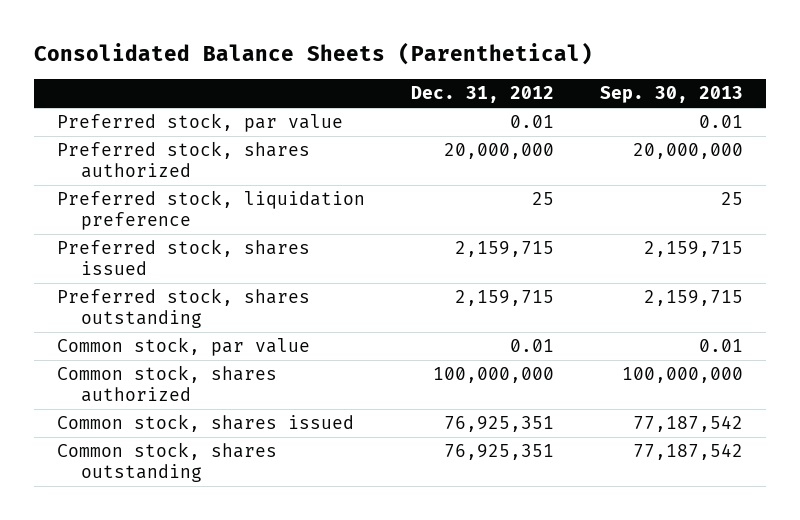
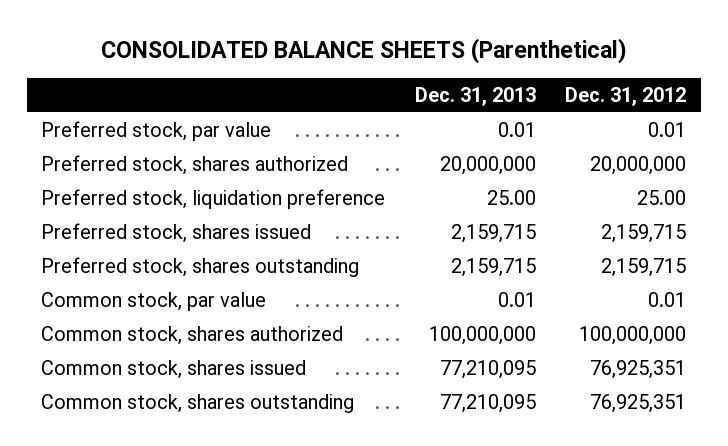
- Consolidated Balance Sheets (Parenthetical)
+ CONSOLIDATED BALANCE SHEETS (Parenthetical)
- | Dec. 31, 2012 | Sep. 30, 2013
+ | Dec. 31, 2013 | Dec. 31, 2012
- Preferred stock, liquidation preference | 25 | 25
+ Preferred stock, liquidation preference | 25.00 | 25.00

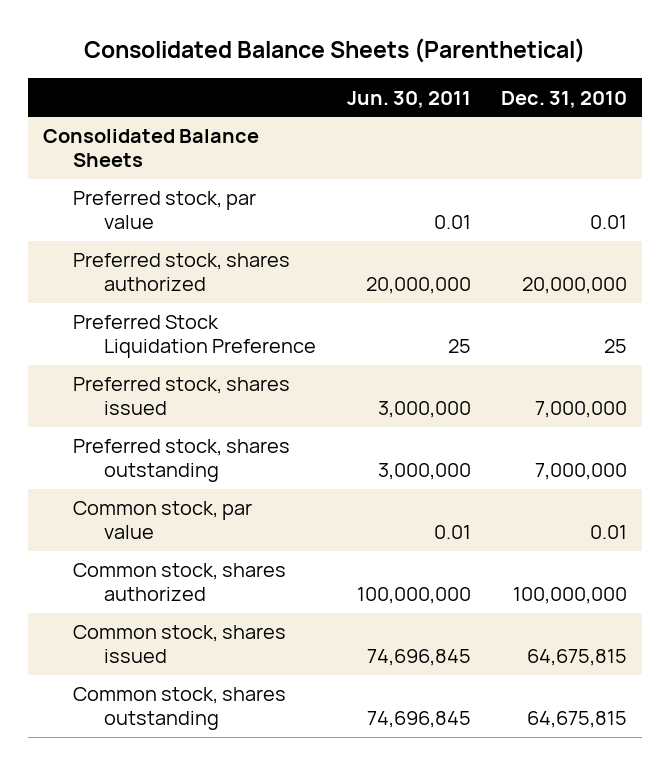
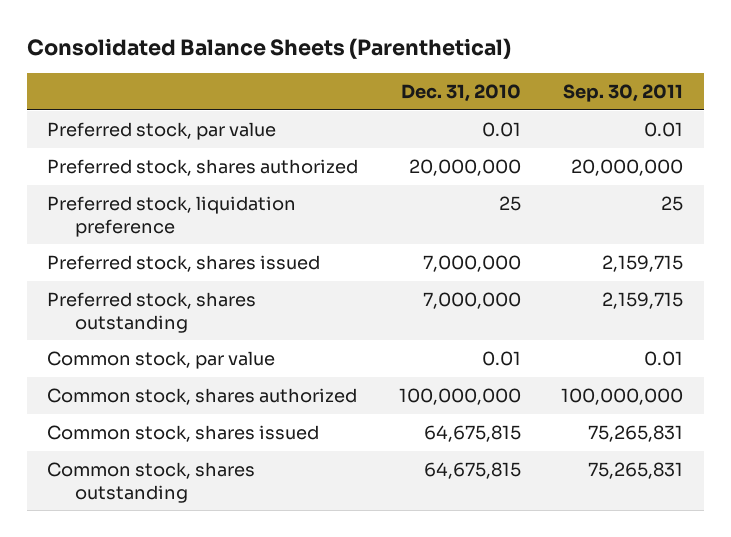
- | Jun. 30, 2011 | Dec. 31, 2010
+ | Dec. 31, 2010 | Sep. 30, 2011
- Consolidated Balance Sheets
- Preferred Stock Liquidation Preference | 25 | 25
+ Preferred stock, liquidation preference | 25 | 25

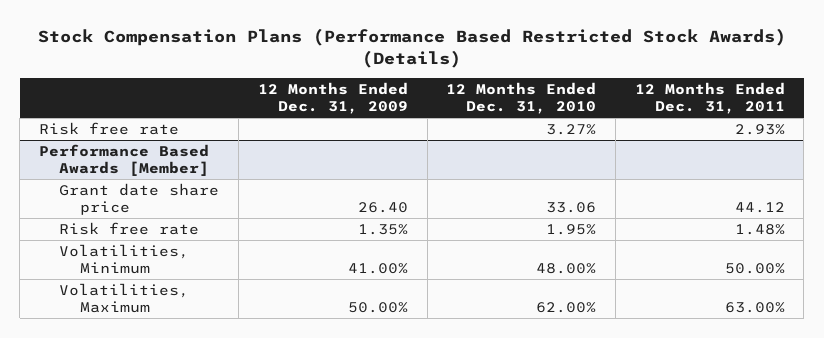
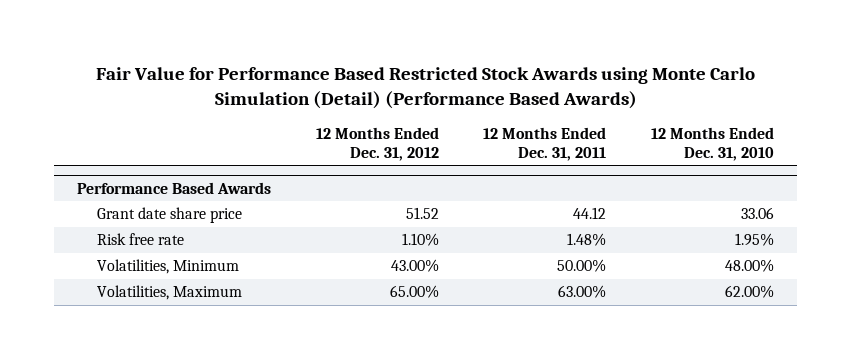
- Stock Compensation Plans (Performance Based Restricted Stock Awards) (Details)
+ Fair Value for Performance Based Restricted Stock Awards using Monte Carlo Simulation (Detail) (Performance Based Awards)
- | 12 Months Ended Dec. 31, 2009 | 12 Months Ended Dec. 31, 2010 | 12 Months Ended Dec. 31, 2011
+ | 12 Months Ended Dec. 31, 2012 | 12 Months Ended Dec. 31, 2011 | 12 Months Ended Dec. 31, 2010
- Risk free rate | | 3.27% | 2.93%
- Performance Based Awards [Member]
+ Performance Based Awards

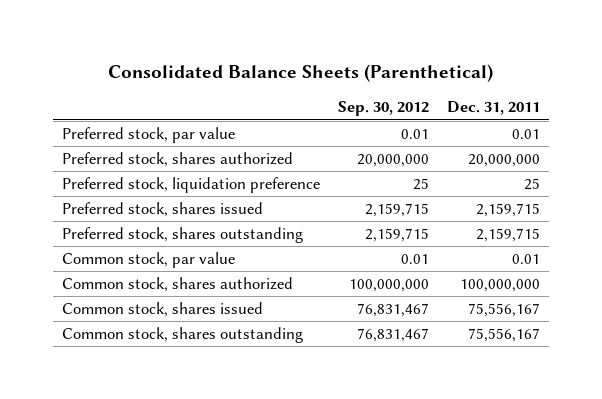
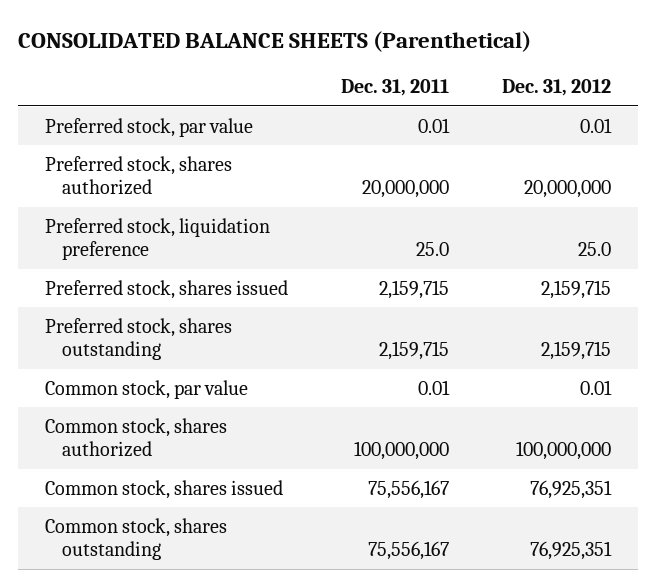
- Consolidated Balance Sheets (Parenthetical)
+ CONSOLIDATED BALANCE SHEETS (Parenthetical)
- | Sep. 30, 2012 | Dec. 31, 2011
+ | Dec. 31, 2011 | Dec. 31, 2012
- Preferred stock, liquidation preference | 25 | 25
+ Preferred stock, liquidation preference | 25.0 | 25.0

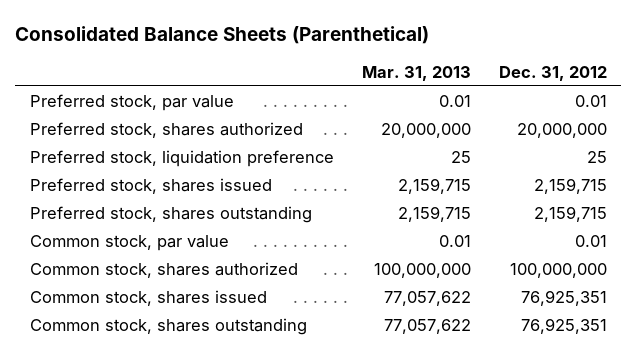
- CONSOLIDATED BALANCE SHEETS (Parenthetical)
+ Consolidated Balance Sheets (Parenthetical)
- | Dec. 31, 2011 | Dec. 31, 2012
+ | Mar. 31, 2013 | Dec. 31, 2012
- Preferred stock, liquidation preference | 25.0 | 25.0
+ Preferred stock, liquidation preference | 25 | 25

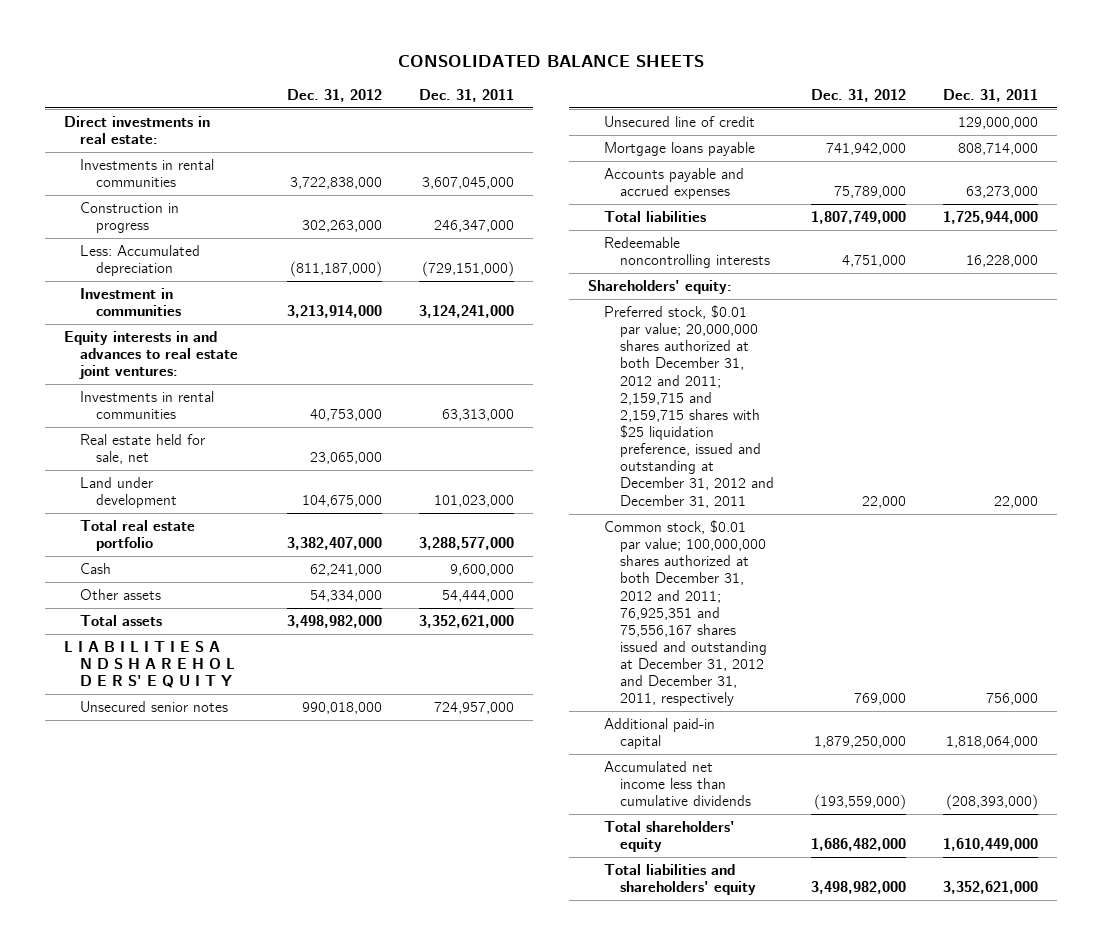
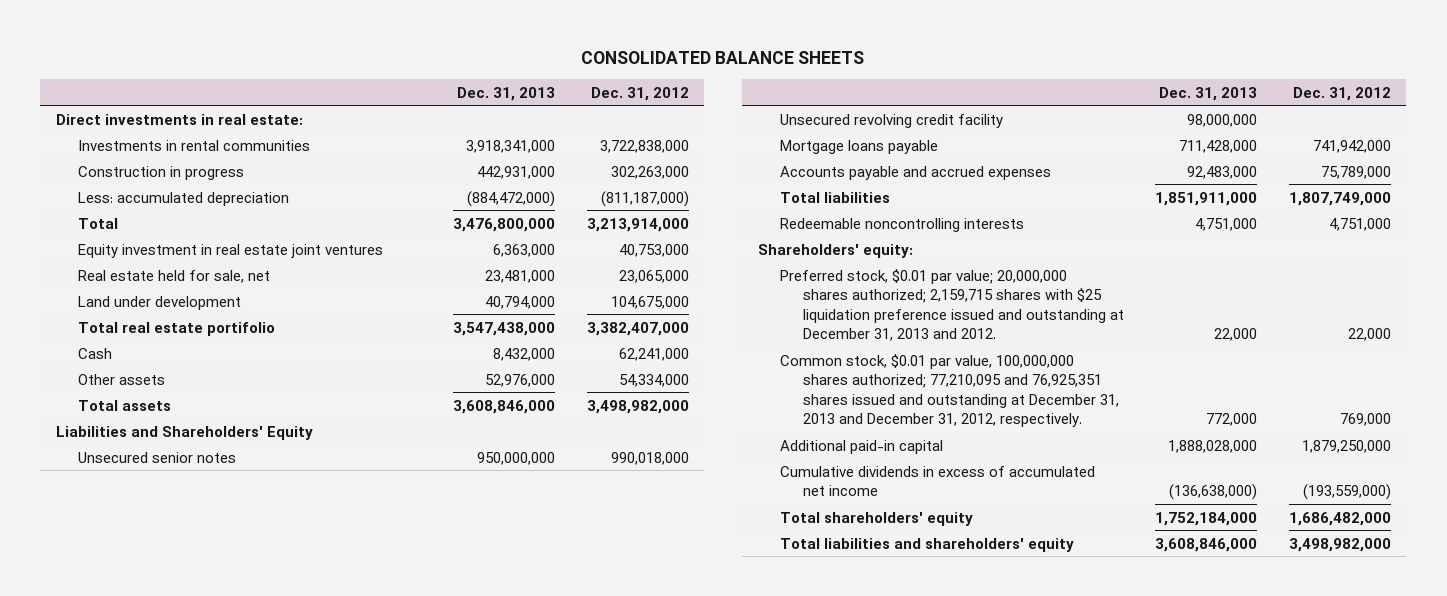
- | Dec. 31, 2012 | Dec. 31, 2011
+ | Dec. 31, 2013 | Dec. 31, 2012
- Less: Accumulated depreciation | (811,187,000) | (729,151,000)
- Investment in communities | 3,213,914,000 | 3,124,241,000
- Equity interests in and advances to real estate joint ventures:
- Investments in rental communities | 40,753,000 | 63,313,000
+ Less: accumulated depreciation | (884,472,000) | (811,187,000)
+ Total | 3,476,800,000 | 3,213,914,000
+ Equity investment in real estate joint ventures | 6,363,000 | 40,753,000
- Total real estate portfolio | 3,382,407,000 | 3,288,577,000
+ Total real estate portifolio | 3,547,438,000 | 3,382,407,000
- L I A B I L I T I E S A N D S H A R E H O L D E R S' E Q U I T Y
+ Liabilities and Shareholders' Equity
- Unsecured line of credit | | 129,000,000
+ Unsecured revolving credit facility | 98,000,000 |
- Preferred stock, $0.01 par value; 20,000,000 shares authorized at both December 31, 2012 and 2011; 2,159,715 and 2,159,715 shares with $25 liquidation preference, issued and outstanding at December 31, 2012 and December 31, 2011 | 22,000 | 22,000
- Common stock, $0.01 par value; 100,000,000 shares authorized at both December 31, 2012 and 2011; 76,925,351 and 75,556,167 shares issued and outstanding at December 31, 2012 and December 31, 2011, respectively | 769,000 | 756,000
+ Preferred stock, $0.01 par value; 20,000,000 shares authorized; 2,159,715 shares with $25 liquidation preference issued and outstanding at December 31, 2013 and 2012. | 22,000 | 22,000
+ Common stock, $0.01 par value, 100,000,000 shares authorized; 77,210,095 and 76,925,351 shares issued and outstanding at December 31, 2013 and December 31, 2012, respectively. | 772,000 | 769,000
- Accumulated net income less than cumulative dividends | (193,559,000) | (208,393,000)
+ Cumulative dividends in excess of accumulated net income | (136,638,000) | (193,559,000)

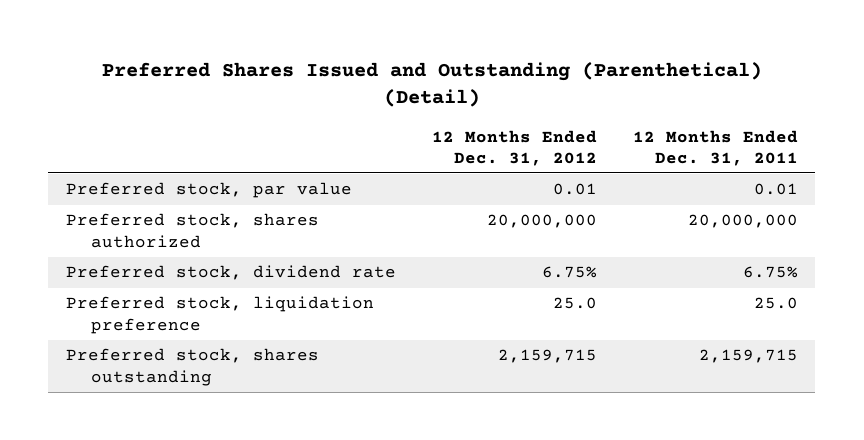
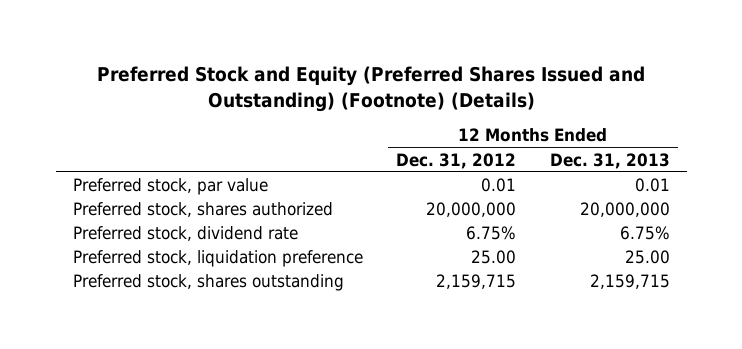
- Preferred Shares Issued and Outstanding (Parenthetical) (Detail)
+ Preferred Stock and Equity (Preferred Shares Issued and Outstanding) (Footnote) (Details)
- | 12 Months Ended Dec. 31, 2012 | 12 Months Ended Dec. 31, 2011
+ | 12 Months Ended Dec. 31, 2012 | 12 Months Ended Dec. 31, 2013
- Preferred stock, liquidation preference | 25.0 | 25.0
+ Preferred stock, liquidation preference | 25.00 | 25.00

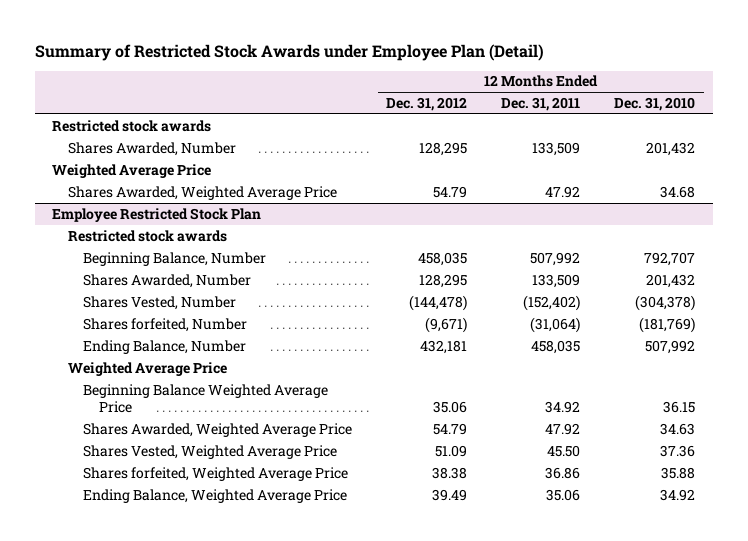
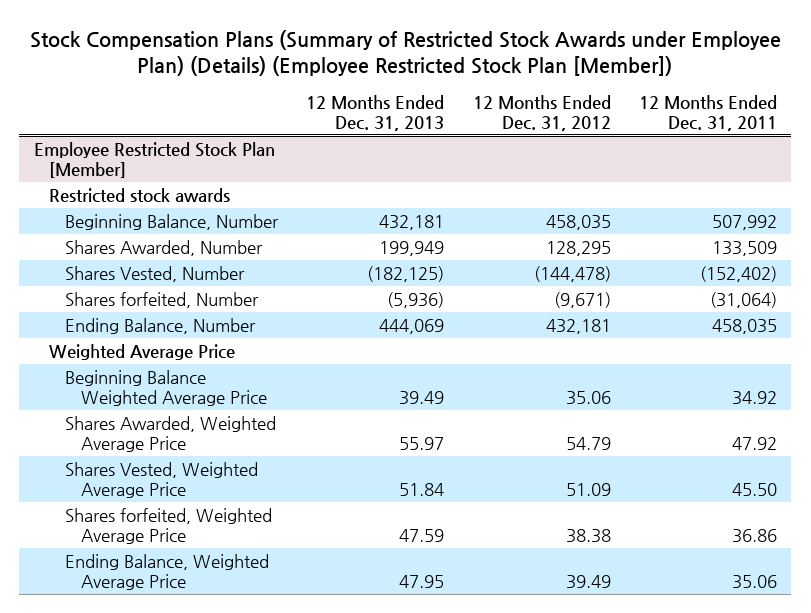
- Summary of Restricted Stock Awards under Employee Plan (Detail)
+ Stock Compensation Plans (Summary of Restricted Stock Awards under Employee Plan) (Details) (Employee Restricted Stock Plan [Member])
- | 12 Months Ended Dec. 31, 2012 | 12 Months Ended Dec. 31, 2011 | 12 Months Ended Dec. 31, 2010
+ | 12 Months Ended Dec. 31, 2013 | 12 Months Ended Dec. 31, 2012 | 12 Months Ended Dec. 31, 2011
- Restricted stock awards
- Shares Awarded, Number | 128,295 | 133,509 | 201,432
- Weighted Average Price
- Shares Awarded, Weighted Average Price | 54.79 | 47.92 | 34.68
- Employee Restricted Stock Plan
+ Employee Restricted Stock Plan [Member]

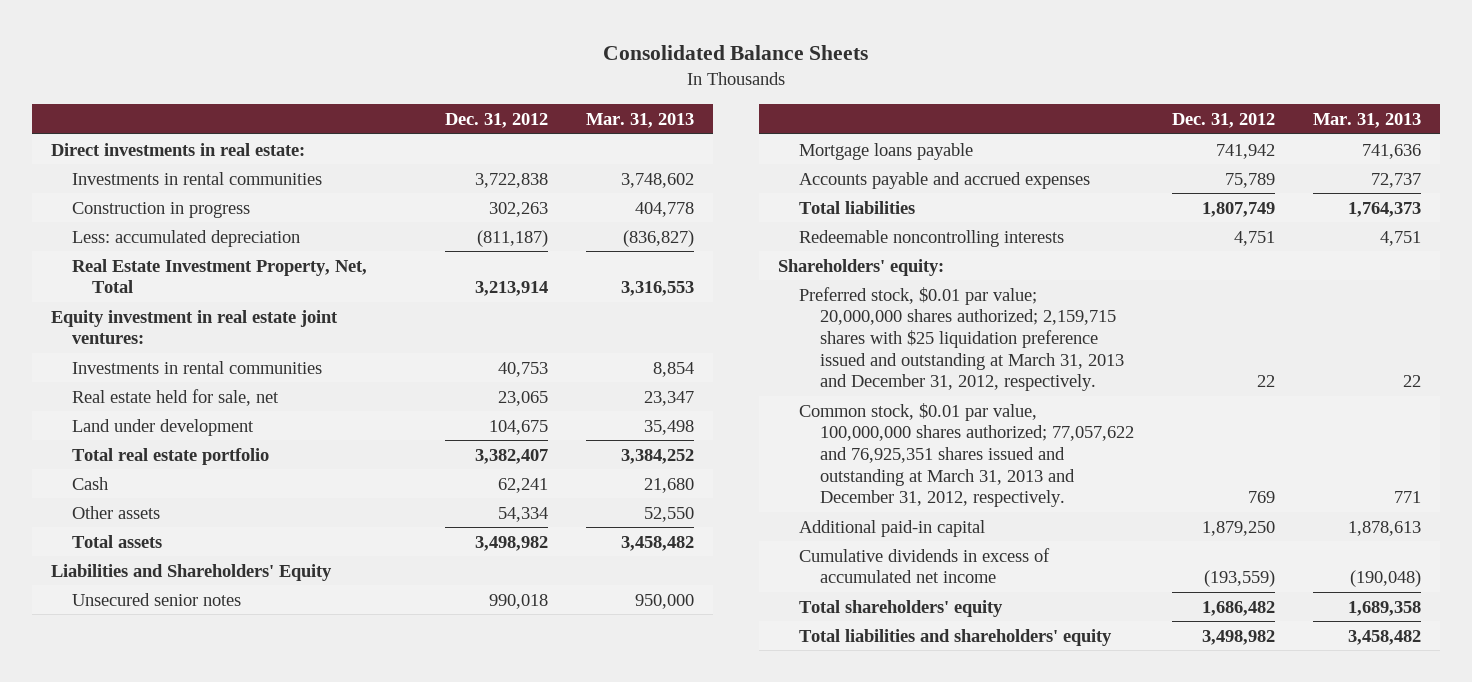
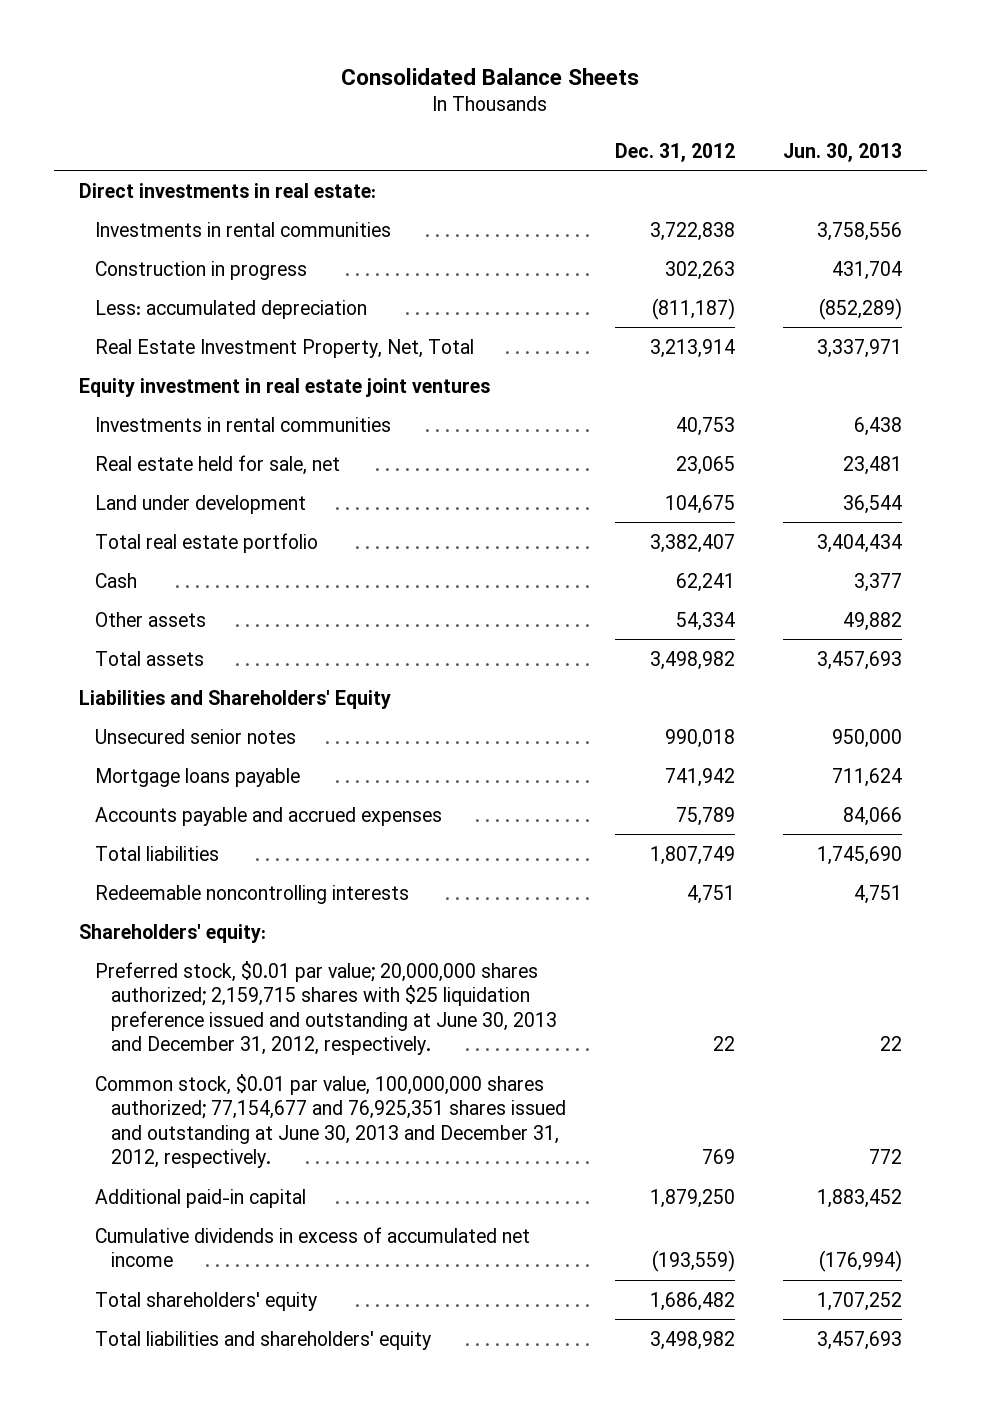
- | Dec. 31, 2012 | Mar. 31, 2013
+ | Dec. 31, 2012 | Jun. 30, 2013
- Equity investment in real estate joint ventures:
+ Equity investment in real estate joint ventures
- Preferred stock, $0.01 par value; 20,000,000 shares authorized; 2,159,715 shares with $25 liquidation preference issued and outstanding at March 31, 2013 and December 31, 2012, respectively. | 22 | 22
- Common stock, $0.01 par value, 100,000,000 shares authorized; 77,057,622 and 76,925,351 shares issued and outstanding at March 31, 2013 and December 31, 2012, respectively. | 769 | 771
+ Preferred stock, $0.01 par value; 20,000,000 shares authorized; 2,159,715 shares with $25 liquidation preference issued and outstanding at June 30, 2013 and December 31, 2012, respectively. | 22 | 22
+ Common stock, $0.01 par value, 100,000,000 shares authorized; 77,154,677 and 76,925,351 shares issued and outstanding at June 30, 2013 and December 31, 2012, respectively. | 769 | 772

